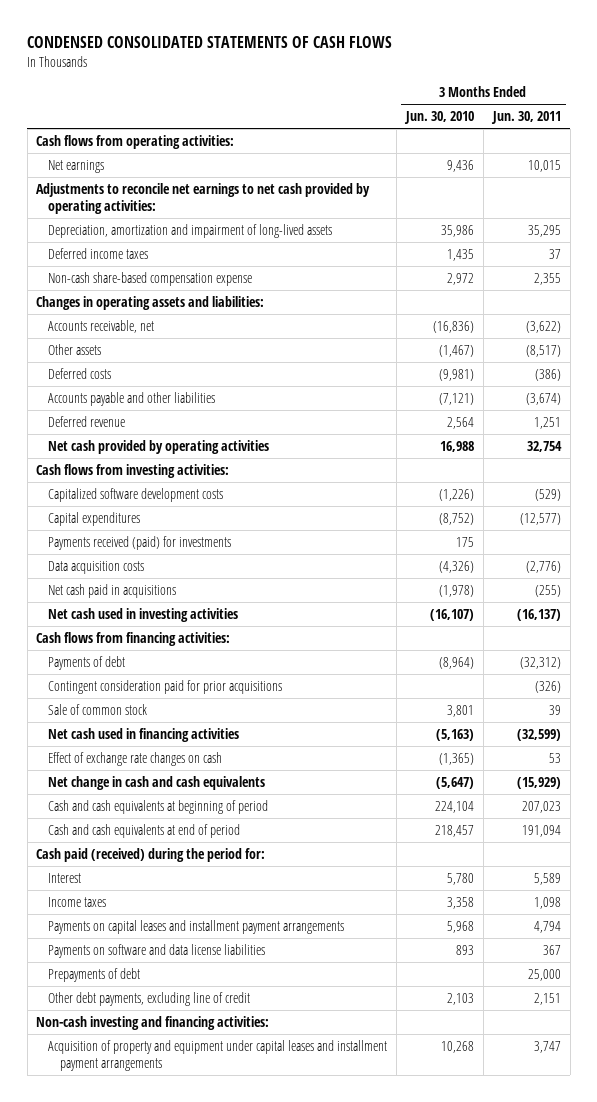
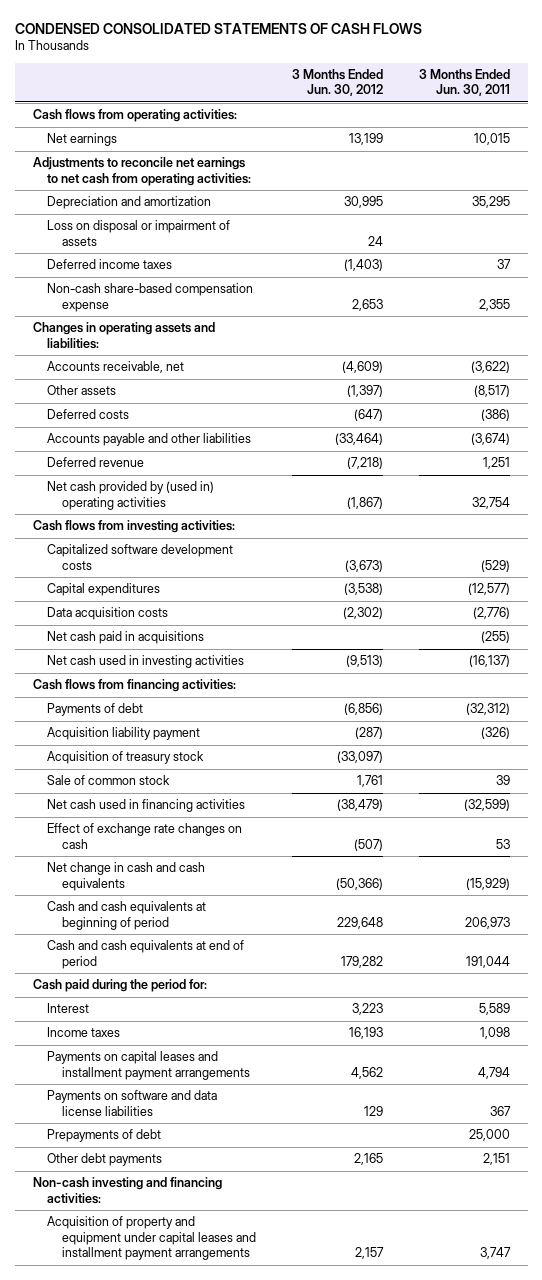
- | 3 Months Ended Jun. 30, 2010 | 3 Months Ended Jun. 30, 2011
+ | 3 Months Ended Jun. 30, 2012 | 3 Months Ended Jun. 30, 2011
- Adjustments to reconcile net earnings to net cash provided by operating activities:
- Depreciation, amortization and impairment of long-lived assets | 35,986 | 35,295
+ Adjustments to reconcile net earnings to net cash from operating activities:
+ Depreciation and amortization | 30,995 | 35,295
+ Loss on disposal or impairment of assets | 24 |
- Net cash provided by operating activities | 16,988 | 32,754
+ Net cash provided by (used in) operating activities | (1,867) | 32,754
- Payments received (paid) for investments | 175 |
- Contingent consideration paid for prior acquisitions | | (326)
+ Acquisition liability payment | (287) | (326)
+ Acquisition of treasury stock | (33,097) |
- Cash and cash equivalents at beginning of period | 224,104 | 207,023
- Cash and cash equivalents at end of period | 218,457 | 191,094
- Cash paid (received) during the period for:
+ Cash and cash equivalents at beginning of period | 229,648 | 206,973
+ Cash and cash equivalents at end of period | 179,282 | 191,044
+ Cash paid during the period for:
- Other debt payments, excluding line of credit | 2,103 | 2,151
+ Other debt payments | 2,165 | 2,151

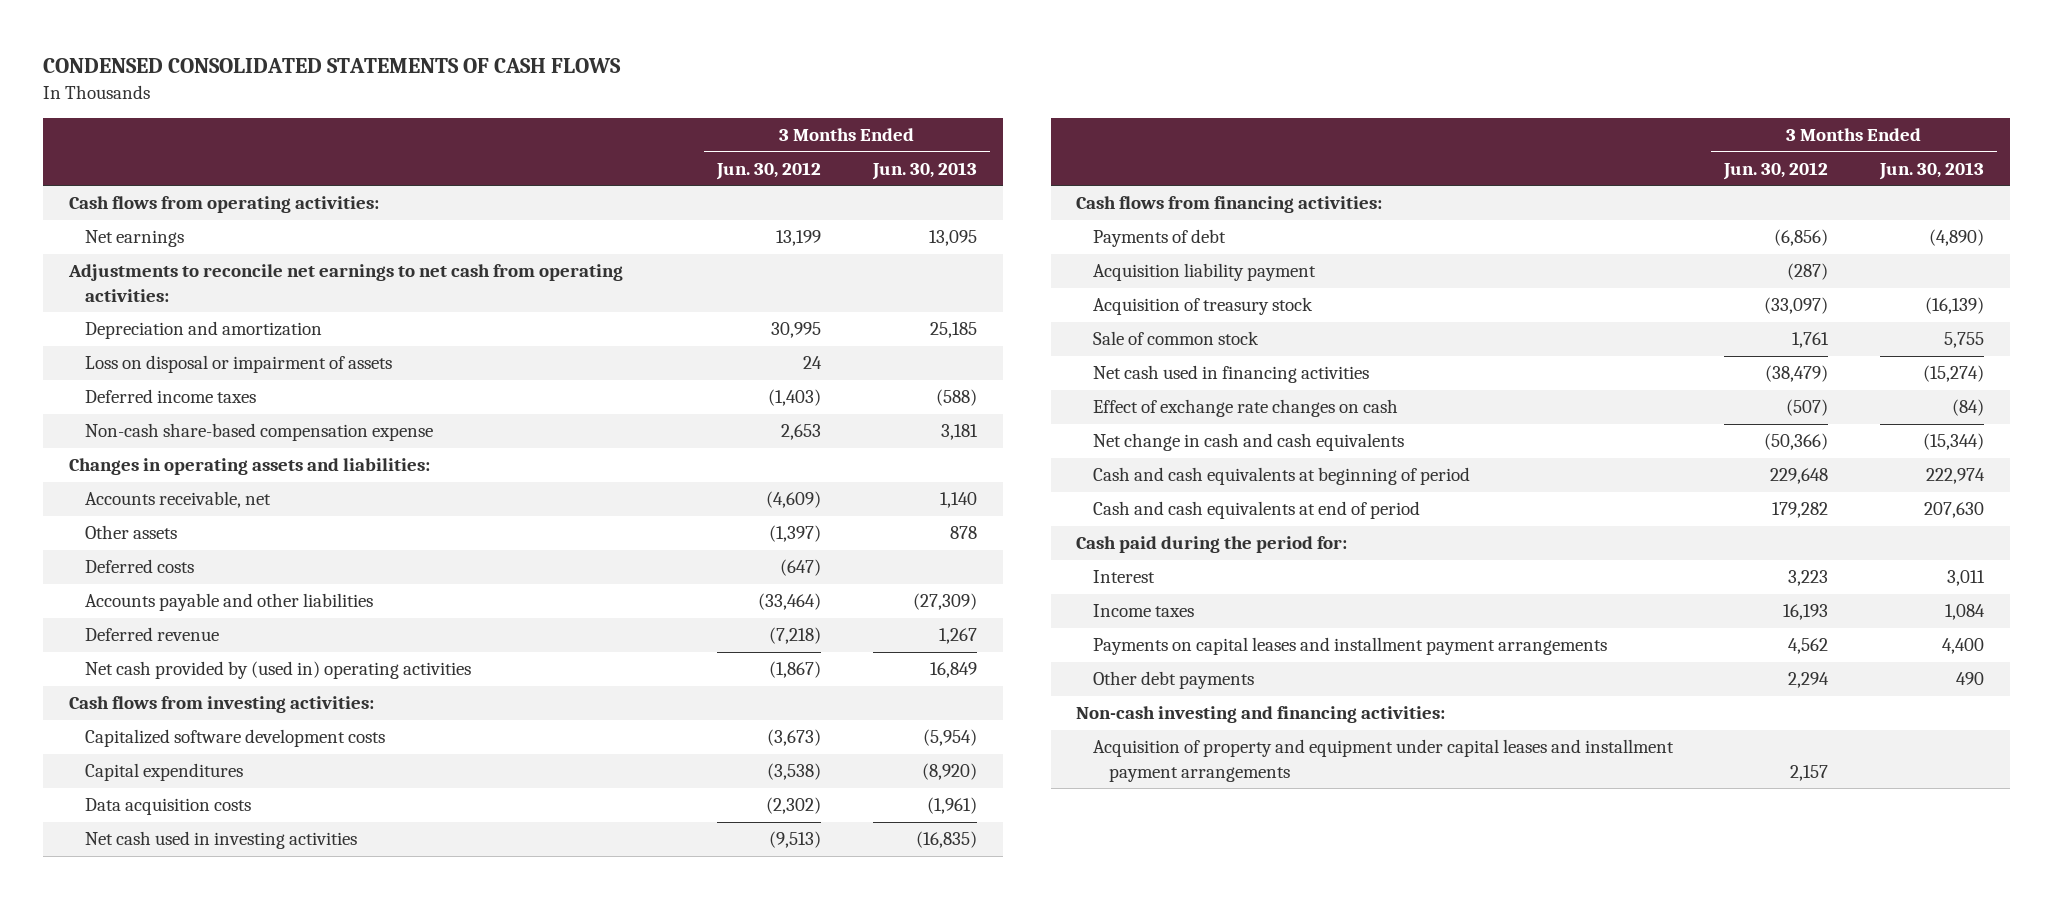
- | 3 Months Ended Jun. 30, 2012 | 3 Months Ended Jun. 30, 2011
+ | 3 Months Ended Jun. 30, 2012 | 3 Months Ended Jun. 30, 2013
- Net cash paid in acquisitions | | (255)
- Payments on software and data license liabilities | 129 | 367
- Prepayments of debt | | 25,000
- Other debt payments | 2,165 | 2,151
+ Other debt payments | 2,294 | 490

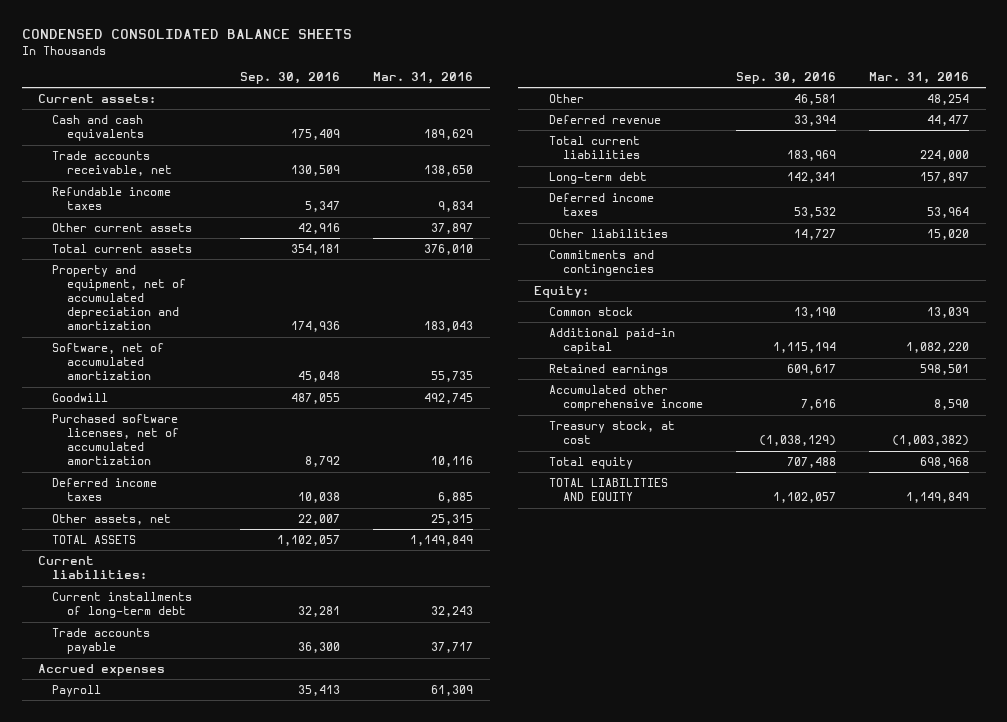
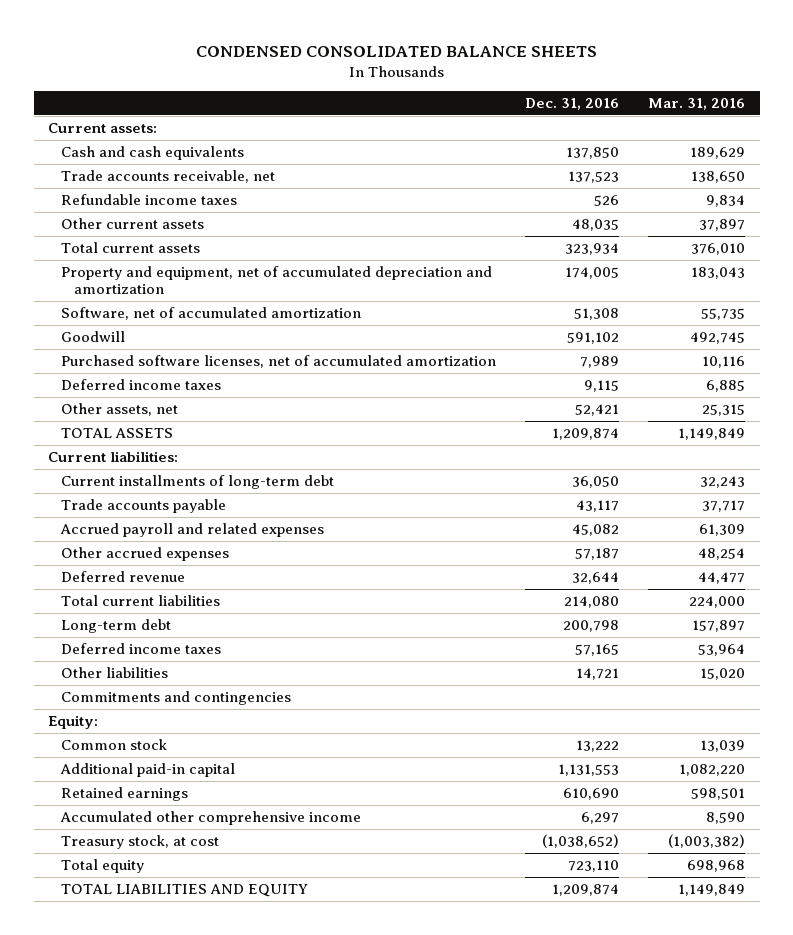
- | Sep. 30, 2016 | Mar. 31, 2016
+ | Dec. 31, 2016 | Mar. 31, 2016
- Accrued expenses
- Payroll | 35,413 | 61,309
- Other | 46,581 | 48,254
+ Accrued payroll and related expenses | 45,082 | 61,309
+ Other accrued expenses | 57,187 | 48,254

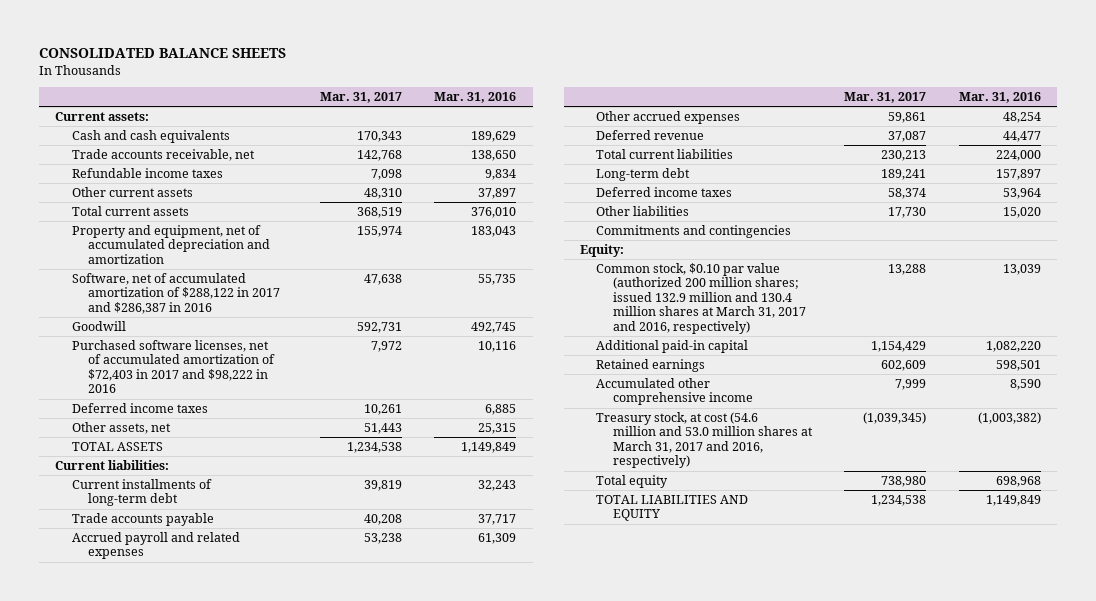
- CONDENSED CONSOLIDATED BALANCE SHEETS
+ CONSOLIDATED BALANCE SHEETS
- | Dec. 31, 2016 | Mar. 31, 2016
+ | Mar. 31, 2017 | Mar. 31, 2016
- Software, net of accumulated amortization | 51,308 | 55,735
+ Software, net of accumulated amortization of $288,122 in 2017 and $286,387 in 2016 | 47,638 | 55,735
- Purchased software licenses, net of accumulated amortization | 7,989 | 10,116
+ Purchased software licenses, net of accumulated amortization of $72,403 in 2017 and $98,222 in 2016 | 7,972 | 10,116
- Common stock | 13,222 | 13,039
+ Common stock, $0.10 par value (authorized 200 million shares; issued 132.9 million and 130.4 million shares at March 31, 2017 and 2016, respectively) | 13,288 | 13,039
- Treasury stock, at cost | (1,038,652) | (1,003,382)
+ Treasury stock, at cost (54.6 million and 53.0 million shares at March 31, 2017 and 2016, respectively) | (1,039,345) | (1,003,382)

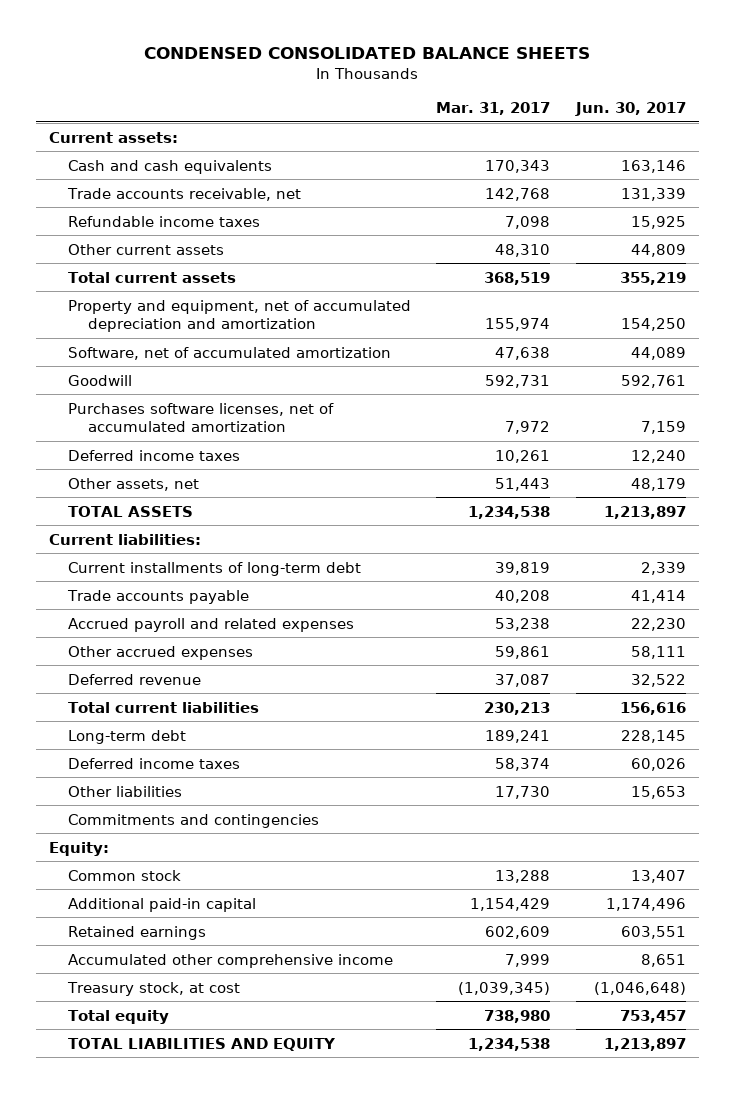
- CONSOLIDATED BALANCE SHEETS
+ CONDENSED CONSOLIDATED BALANCE SHEETS
- | Mar. 31, 2017 | Mar. 31, 2016
+ | Mar. 31, 2017 | Jun. 30, 2017
- Software, net of accumulated amortization of $288,122 in 2017 and $286,387 in 2016 | 47,638 | 55,735
+ Software, net of accumulated amortization | 47,638 | 44,089
- Purchased software licenses, net of accumulated amortization of $72,403 in 2017 and $98,222 in 2016 | 7,972 | 10,116
+ Purchases software licenses, net of accumulated amortization | 7,972 | 7,159
- Common stock, $0.10 par value (authorized 200 million shares; issued 132.9 million and 130.4 million shares at March 31, 2017 and 2016, respectively) | 13,288 | 13,039
+ Common stock | 13,288 | 13,407
- Treasury stock, at cost (54.6 million and 53.0 million shares at March 31, 2017 and 2016, respectively) | (1,039,345) | (1,003,382)
+ Treasury stock, at cost | (1,039,345) | (1,046,648)

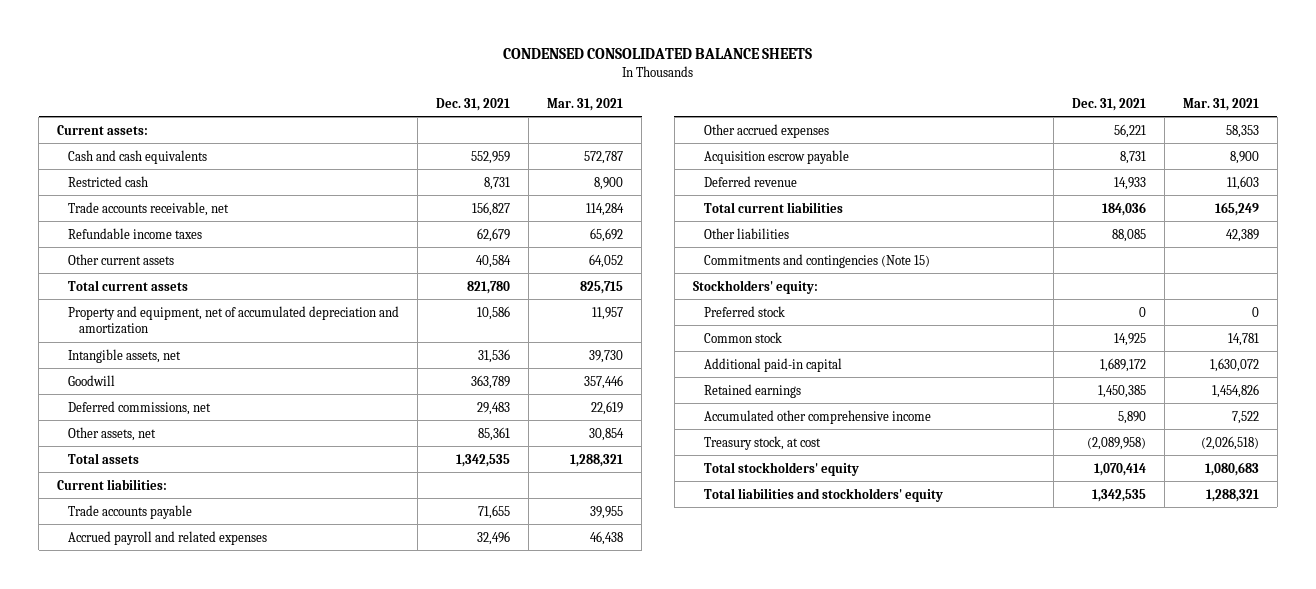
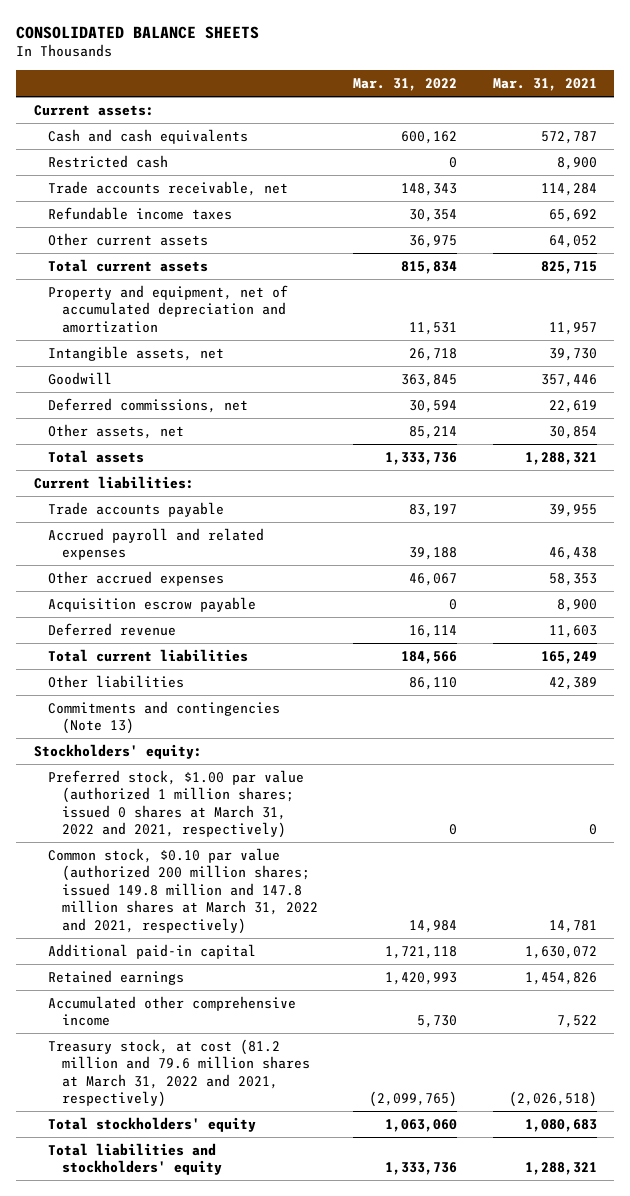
- CONDENSED CONSOLIDATED BALANCE SHEETS
+ CONSOLIDATED BALANCE SHEETS
- | Dec. 31, 2021 | Mar. 31, 2021
+ | Mar. 31, 2022 | Mar. 31, 2021
- Commitments and contingencies (Note 15)
+ Commitments and contingencies (Note 13)
- Preferred stock | 0 | 0
- Common stock | 14,925 | 14,781
+ Preferred stock, $1.00 par value (authorized 1 million shares; issued 0 shares at March 31, 2022 and 2021, respectively) | 0 | 0
+ Common stock, $0.10 par value (authorized 200 million shares; issued 149.8 million and 147.8 million shares at March 31, 2022 and 2021, respectively) | 14,984 | 14,781
- Treasury stock, at cost | (2,089,958) | (2,026,518)
+ Treasury stock, at cost (81.2 million and 79.6 million shares at March 31, 2022 and 2021, respectively) | (2,099,765) | (2,026,518)

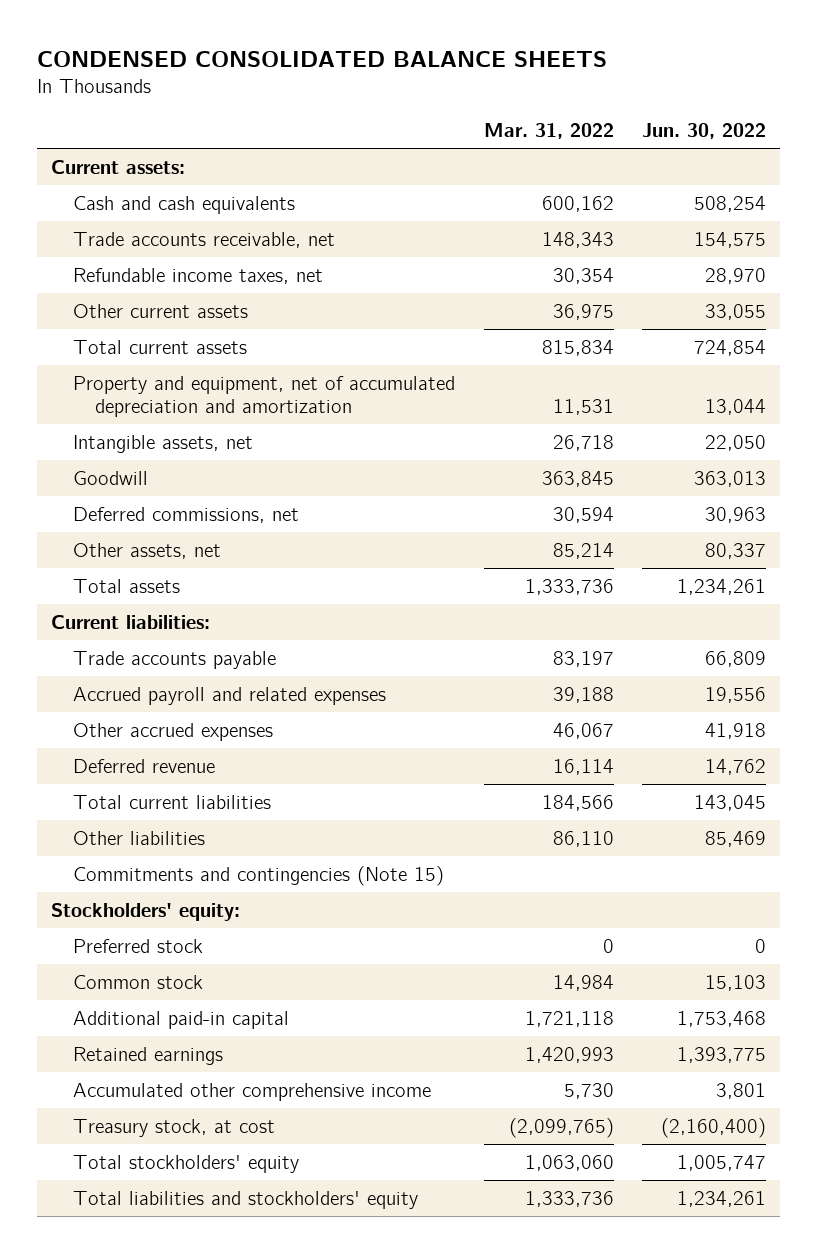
- CONSOLIDATED BALANCE SHEETS
+ CONDENSED CONSOLIDATED BALANCE SHEETS
- | Mar. 31, 2022 | Mar. 31, 2021
+ | Mar. 31, 2022 | Jun. 30, 2022
- Restricted cash | 0 | 8,900
- Refundable income taxes | 30,354 | 65,692
+ Refundable income taxes, net | 30,354 | 28,970
- Acquisition escrow payable | 0 | 8,900
- Commitments and contingencies (Note 13)
+ Commitments and contingencies (Note 15)
- Preferred stock, $1.00 par value (authorized 1 million shares; issued 0 shares at March 31, 2022 and 2021, respectively) | 0 | 0
- Common stock, $0.10 par value (authorized 200 million shares; issued 149.8 million and 147.8 million shares at March 31, 2022 and 2021, respectively) | 14,984 | 14,781
+ Preferred stock | 0 | 0
+ Common stock | 14,984 | 15,103
- Treasury stock, at cost (81.2 million and 79.6 million shares at March 31, 2022 and 2021, respectively) | (2,099,765) | (2,026,518)
+ Treasury stock, at cost | (2,099,765) | (2,160,400)

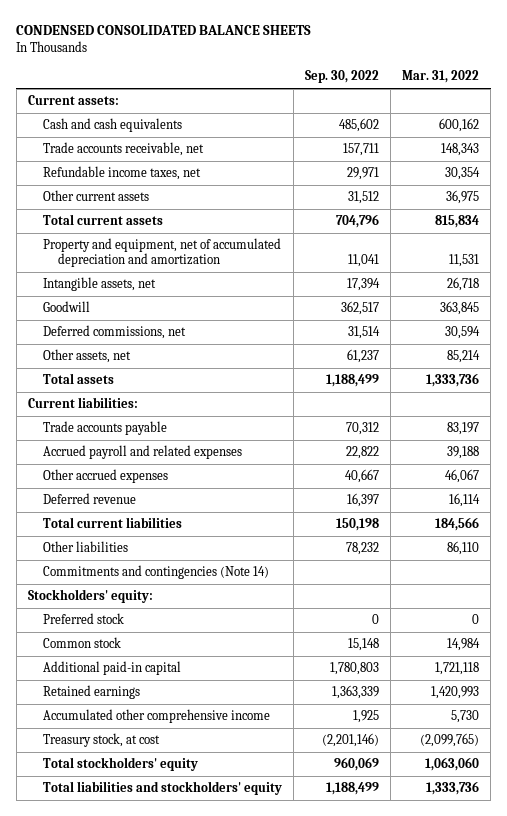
- | Mar. 31, 2022 | Jun. 30, 2022
+ | Sep. 30, 2022 | Mar. 31, 2022
- Commitments and contingencies (Note 15)
+ Commitments and contingencies (Note 14)

